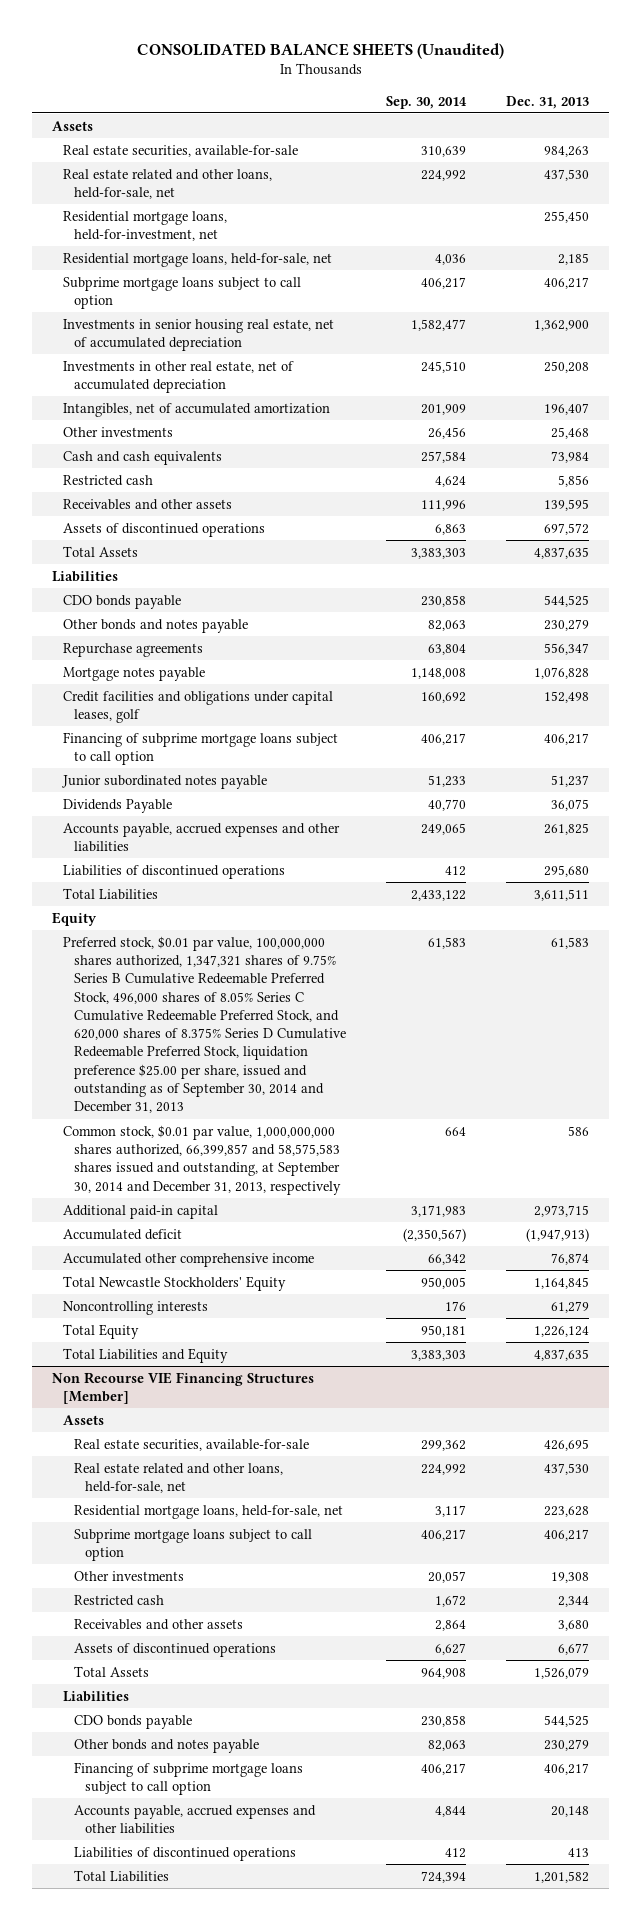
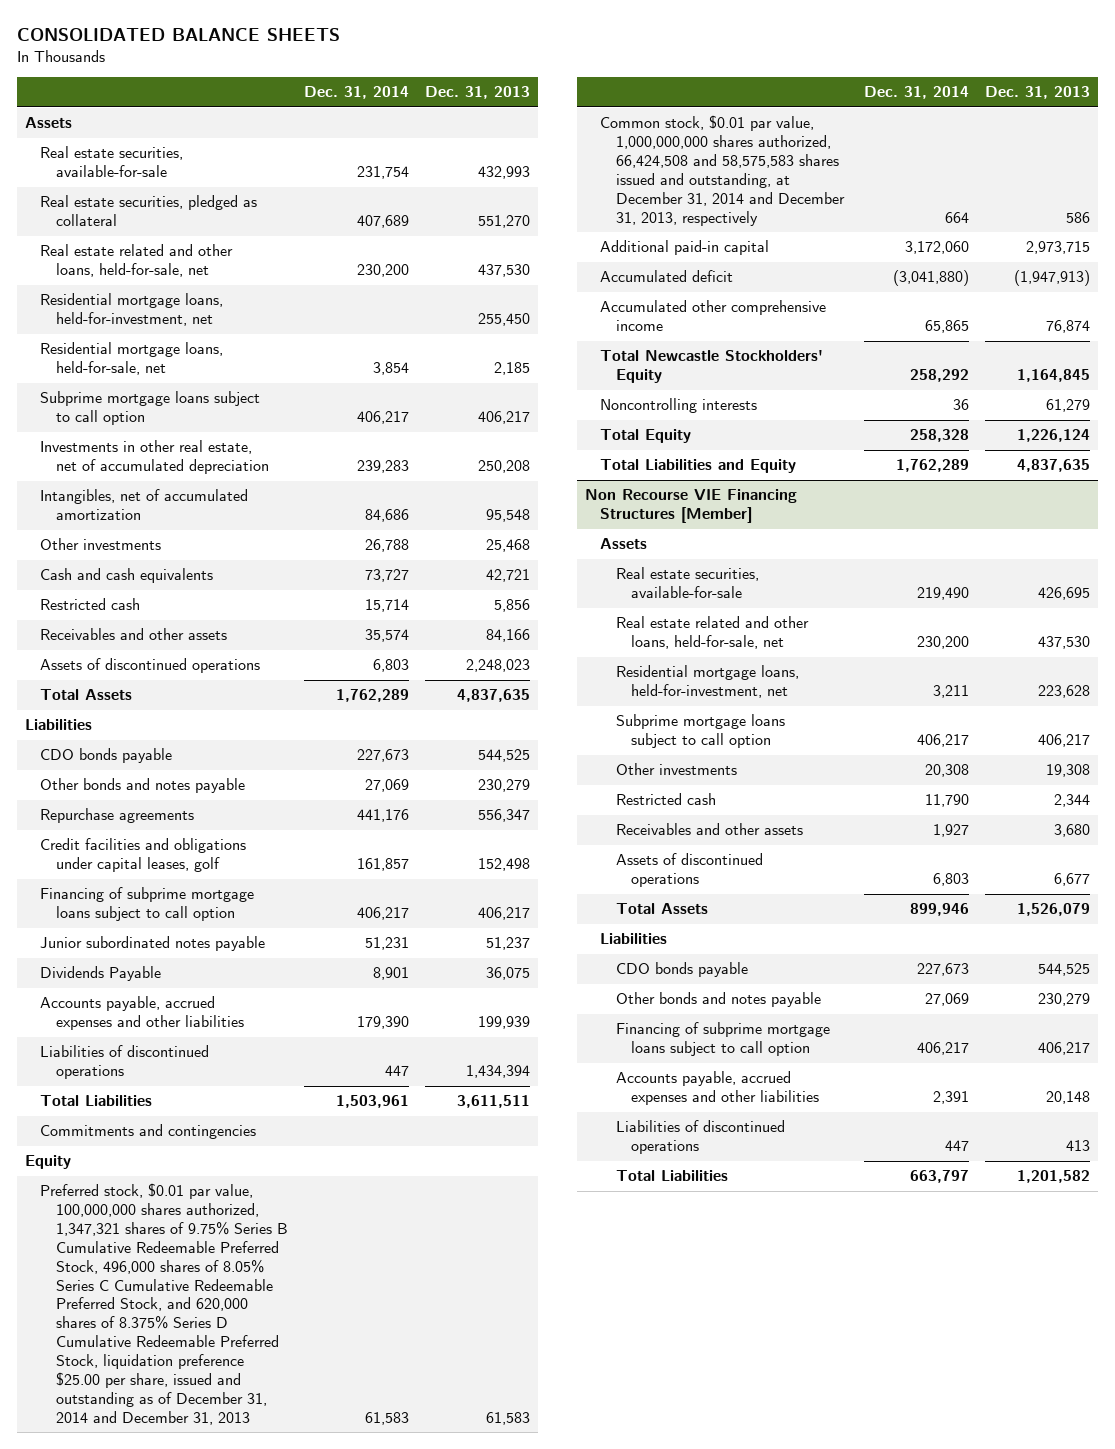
- CONSOLIDATED BALANCE SHEETS (Unaudited)
+ CONSOLIDATED BALANCE SHEETS
- | Sep. 30, 2014 | Dec. 31, 2013
+ | Dec. 31, 2014 | Dec. 31, 2013
- Real estate securities, available-for-sale | 310,639 | 984,263
+ Real estate securities, available-for-sale | 231,754 | 432,993
+ Real estate securities, pledged as collateral | 407,689 | 551,270
- Investments in senior housing real estate, net of accumulated depreciation | 1,582,477 | 1,362,900
- Intangibles, net of accumulated amortization | 201,909 | 196,407
+ Intangibles, net of accumulated amortization | 84,686 | 95,548
- Cash and cash equivalents | 257,584 | 73,984
+ Cash and cash equivalents | 73,727 | 42,721
- Receivables and other assets | 111,996 | 139,595
- Assets of discontinued operations | 6,863 | 697,572
+ Receivables and other assets | 35,574 | 84,166
+ Assets of discontinued operations | 6,803 | 2,248,023
- Mortgage notes payable | 1,148,008 | 1,076,828
- Accounts payable, accrued expenses and other liabilities | 249,065 | 261,825
- Liabilities of discontinued operations | 412 | 295,680
+ Accounts payable, accrued expenses and other liabilities | 179,390 | 199,939
+ Liabilities of discontinued operations | 447 | 1,434,394
+ Commitments and contingencies
- Preferred stock, $0.01 par value, 100,000,000 shares authorized, 1,347,321 shares of 9.75% Series B Cumulative Redeemable Preferred Stock, 496,000 shares of 8.05% Series C Cumulative Redeemable Preferred Stock, and 620,000 shares of 8.375% Series D Cumulative Redeemable Preferred Stock, liquidation preference $25.00 per share, issued and outstanding as of September 30, 2014 and December 31, 2013 | 61,583 | 61,583
- Common stock, $0.01 par value, 1,000,000,000 shares authorized, 66,399,857 and 58,575,583 shares issued and outstanding, at September 30, 2014 and December 31, 2013, respectively | 664 | 586
+ Preferred stock, $0.01 par value, 100,000,000 shares authorized, 1,347,321 shares of 9.75% Series B Cumulative Redeemable Preferred Stock, 496,000 shares of 8.05% Series C Cumulative Redeemable Preferred Stock, and 620,000 shares of 8.375% Series D Cumulative Redeemable Preferred Stock, liquidation preference $25.00 per share, issued and outstanding as of December 31, 2014 and December 31, 2013 | 61,583 | 61,583
+ Common stock, $0.01 par value, 1,000,000,000 shares authorized, 66,424,508 and 58,575,583 shares issued and outstanding, at December 31, 2014 and December 31, 2013, respectively | 664 | 586
@ Non Recourse VIE Financing Structures [Member]
- Residential mortgage loans, held-for-sale, net | 3,117 | 223,628
+ Residential mortgage loans, held-for-investment, net | 3,211 | 223,628

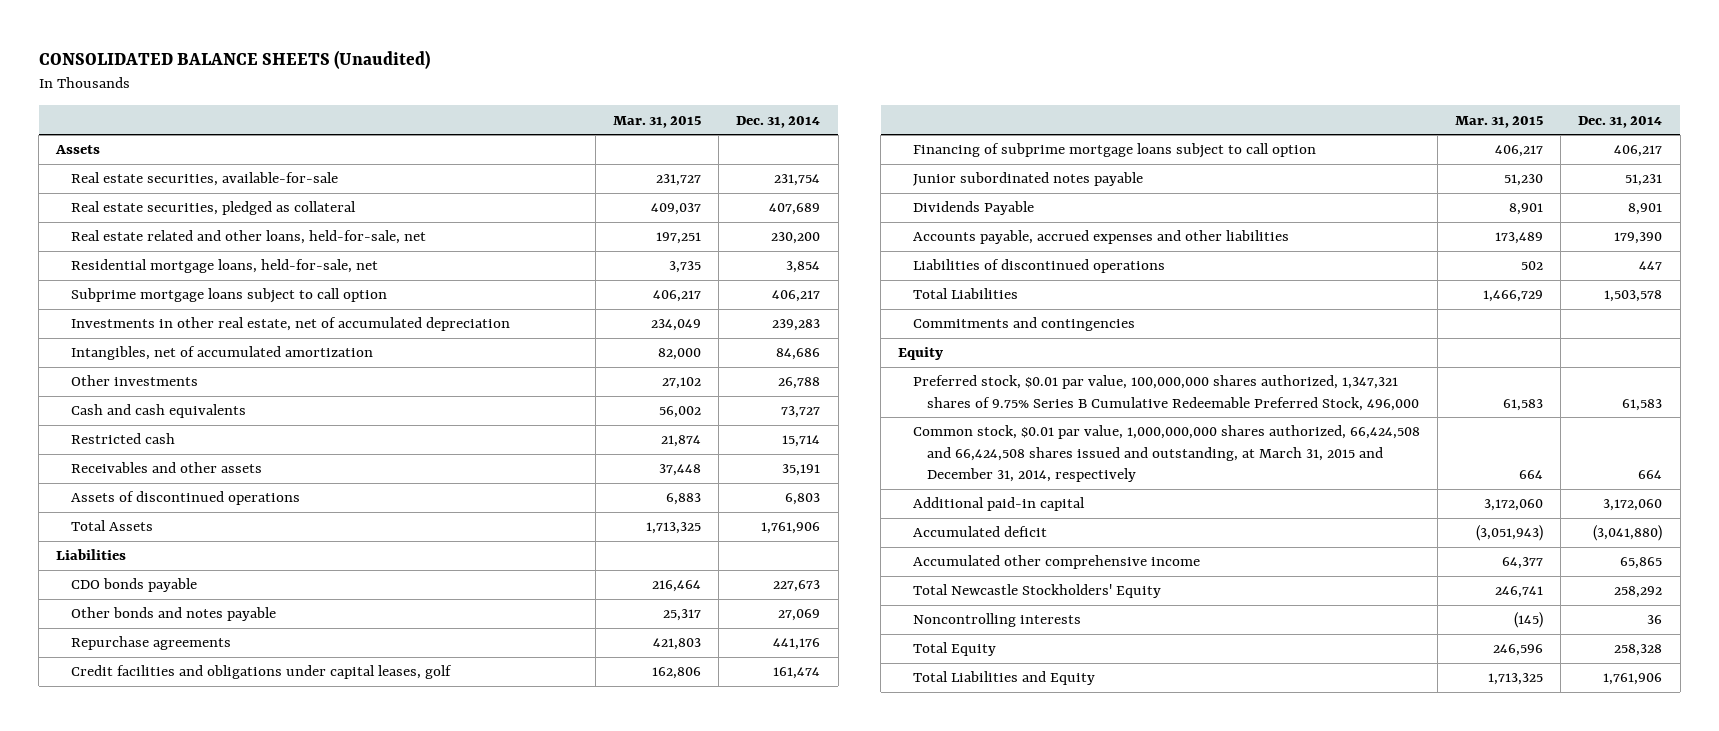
- CONSOLIDATED BALANCE SHEETS
+ CONSOLIDATED BALANCE SHEETS (Unaudited)
- | Dec. 31, 2014 | Dec. 31, 2013
+ | Mar. 31, 2015 | Dec. 31, 2014
- Residential mortgage loans, held-for-investment, net | | 255,450
- Receivables and other assets | 35,574 | 84,166
+ Receivables and other assets | 37,448 | 35,191
- Total Assets | 1,762,289 | 4,837,635
+ Total Assets | 1,713,325 | 1,761,906
- Credit facilities and obligations under capital leases, golf | 161,857 | 152,498
+ Credit facilities and obligations under capital leases, golf | 162,806 | 161,474
- Total Liabilities | 1,503,961 | 3,611,511
+ Total Liabilities | 1,466,729 | 1,503,578
- Preferred stock, $0.01 par value, 100,000,000 shares authorized, 1,347,321 shares of 9.75% Series B Cumulative Redeemable Preferred Stock, 496,000 shares of 8.05% Series C Cumulative Redeemable Preferred Stock, and 620,000 shares of 8.375% Series D Cumulative Redeemable Preferred Stock, liquidation preference $25.00 per share, issued and outstanding as of December 31, 2014 and December 31, 2013 | 61,583 | 61,583
- Common stock, $0.01 par value, 1,000,000,000 shares authorized, 66,424,508 and 58,575,583 shares issued and outstanding, at December 31, 2014 and December 31, 2013, respectively | 664 | 586
+ Preferred stock, $0.01 par value, 100,000,000 shares authorized, 1,347,321 shares of 9.75% Series B Cumulative Redeemable Preferred Stock, 496,000 | 61,583 | 61,583
+ Common stock, $0.01 par value, 1,000,000,000 shares authorized, 66,424,508 and 66,424,508 shares issued and outstanding, at March 31, 2015 and December 31, 2014, respectively | 664 | 664
- Total Liabilities and Equity | 1,762,289 | 4,837,635
- Non Recourse VIE Financing Structures [Member]
- Assets
- Real estate securities, available-for-sale | 219,490 | 426,695
- Real estate related and other loans, held-for-sale, net | 230,200 | 437,530
- Residential mortgage loans, held-for-investment, net | 3,211 | 223,628
- Subprime mortgage loans subject to call option | 406,217 | 406,217
- Other investments | 20,308 | 19,308
- Restricted cash | 11,790 | 2,344
- Receivables and other assets | 1,927 | 3,680
- Assets of discontinued operations | 6,803 | 6,677
- Total Assets | 899,946 | 1,526,079
- Liabilities
- CDO bonds payable | 227,673 | 544,525
- Other bonds and notes payable | 27,069 | 230,279
- Financing of subprime mortgage loans subject to call option | 406,217 | 406,217
- Accounts payable, accrued expenses and other liabilities | 2,391 | 20,148
- Liabilities of discontinued operations | 447 | 413
- Total Liabilities | 663,797 | 1,201,582
+ Total Liabilities and Equity | 1,713,325 | 1,761,906

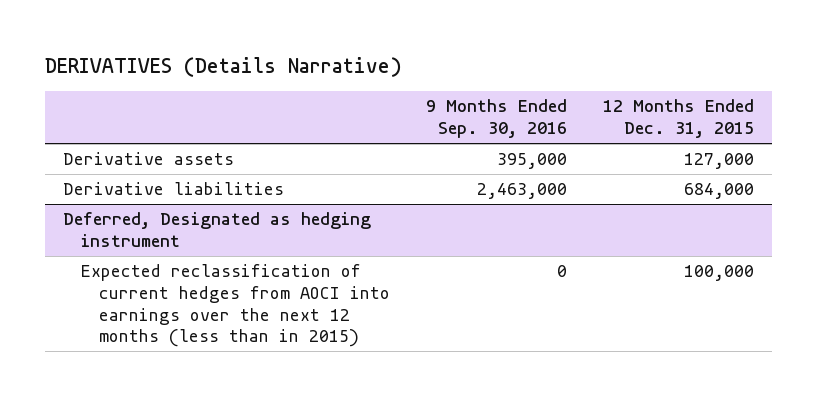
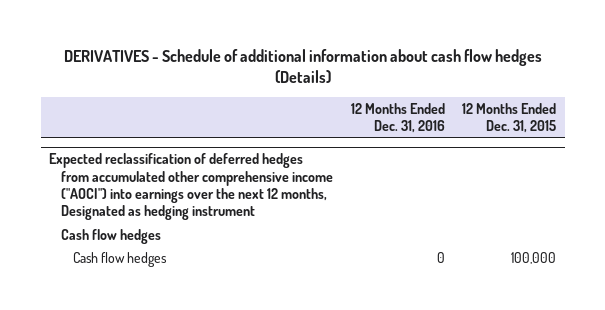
- DERIVATIVES (Details Narrative)
+ DERIVATIVES - Schedule of additional information about cash flow hedges (Details)
- | 9 Months Ended Sep. 30, 2016 | 12 Months Ended Dec. 31, 2015
+ | 12 Months Ended Dec. 31, 2016 | 12 Months Ended Dec. 31, 2015
- Derivative assets | 395,000 | 127,000
- Derivative liabilities | 2,463,000 | 684,000
- Deferred, Designated as hedging instrument
- Expected reclassification of current hedges from AOCI into earnings over the next 12 months (less than in 2015) | 0 | 100,000
+ Expected reclassification of deferred hedges from accumulated other comprehensive income ("AOCI") into earnings over the next 12 months, Designated as hedging instrument
+ Cash flow hedges
+ Cash flow hedges | 0 | 100,000

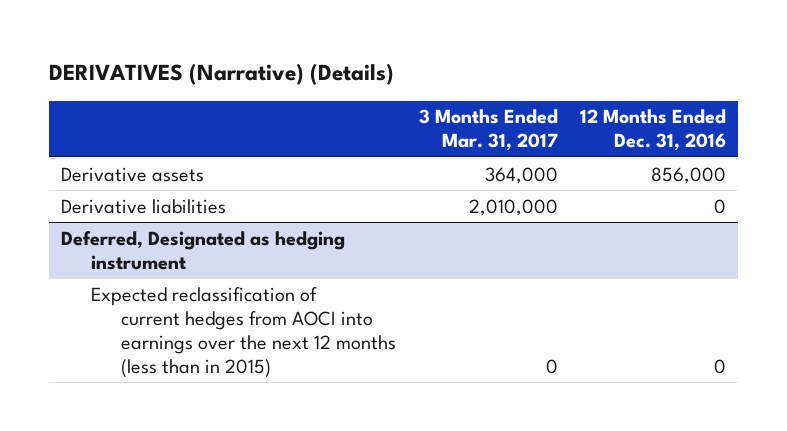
- DERIVATIVES - Schedule of additional information about cash flow hedges (Details)
+ DERIVATIVES (Narrative) (Details)
- | 12 Months Ended Dec. 31, 2016 | 12 Months Ended Dec. 31, 2015
+ | 3 Months Ended Mar. 31, 2017 | 12 Months Ended Dec. 31, 2016
- Expected reclassification of deferred hedges from accumulated other comprehensive income ("AOCI") into earnings over the next 12 months, Designated as hedging instrument
- Cash flow hedges
- Cash flow hedges | 0 | 100,000
+ Derivative assets | 364,000 | 856,000
+ Derivative liabilities | 2,010,000 | 0
+ Deferred, Designated as hedging instrument
+ Expected reclassification of current hedges from AOCI into earnings over the next 12 months (less than in 2015) | 0 | 0

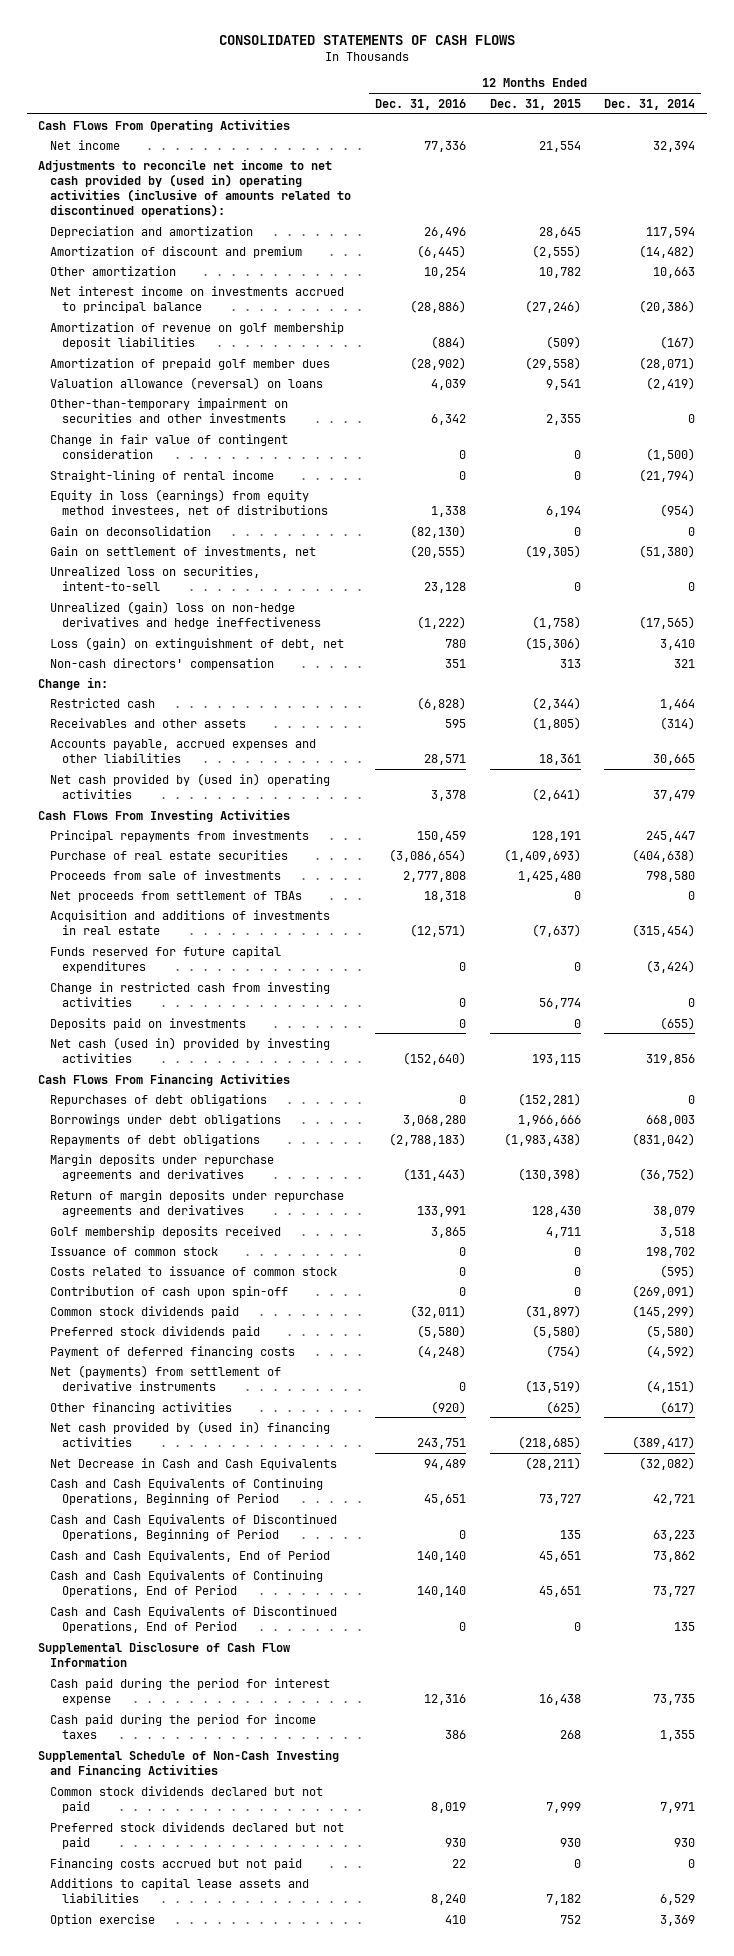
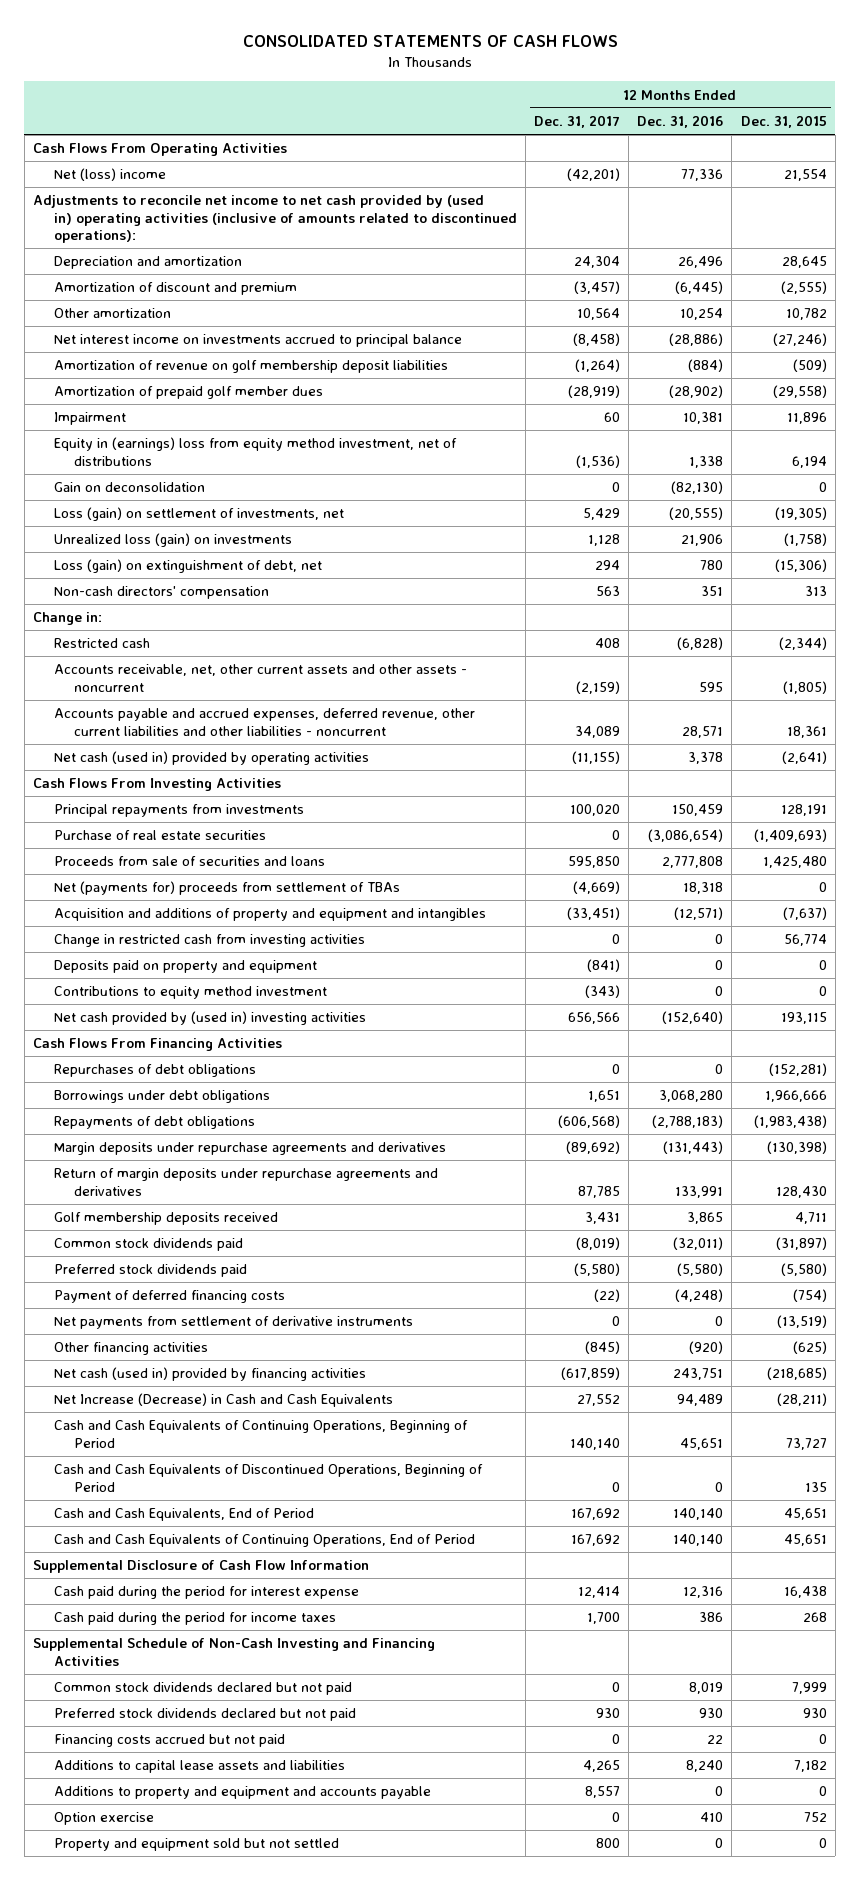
- | 12 Months Ended Dec. 31, 2016 | 12 Months Ended Dec. 31, 2015 | 12 Months Ended Dec. 31, 2014
+ | 12 Months Ended Dec. 31, 2017 | 12 Months Ended Dec. 31, 2016 | 12 Months Ended Dec. 31, 2015
- Net income | 77,336 | 21,554 | 32,394
+ Net (loss) income | (42,201) | 77,336 | 21,554
- Valuation allowance (reversal) on loans | 4,039 | 9,541 | (2,419)
- Other-than-temporary impairment on securities and other investments | 6,342 | 2,355 | 0
- Change in fair value of contingent consideration | 0 | 0 | (1,500)
- Straight-lining of rental income | 0 | 0 | (21,794)
- Equity in loss (earnings) from equity method investees, net of distributions | 1,338 | 6,194 | (954)
+ Impairment | 60 | 10,381 | 11,896
+ Equity in (earnings) loss from equity method investment, net of distributions | (1,536) | 1,338 | 6,194
- Gain on settlement of investments, net | (20,555) | (19,305) | (51,380)
- Unrealized loss on securities, intent-to-sell | 23,128 | 0 | 0
- Unrealized (gain) loss on non-hedge derivatives and hedge ineffectiveness | (1,222) | (1,758) | (17,565)
+ Loss (gain) on settlement of investments, net | 5,429 | (20,555) | (19,305)
+ Unrealized loss (gain) on investments | 1,128 | 21,906 | (1,758)
- Receivables and other assets | 595 | (1,805) | (314)
- Accounts payable, accrued expenses and other liabilities | 28,571 | 18,361 | 30,665
- Net cash provided by (used in) operating activities | 3,378 | (2,641) | 37,479
+ Accounts receivable, net, other current assets and other assets - noncurrent | (2,159) | 595 | (1,805)
+ Accounts payable and accrued expenses, deferred revenue, other current liabilities and other liabilities - noncurrent | 34,089 | 28,571 | 18,361
+ Net cash (used in) provided by operating activities | (11,155) | 3,378 | (2,641)
- Proceeds from sale of investments | 2,777,808 | 1,425,480 | 798,580
- Net proceeds from settlement of TBAs | 18,318 | 0 | 0
- Acquisition and additions of investments in real estate | (12,571) | (7,637) | (315,454)
- Funds reserved for future capital expenditures | 0 | 0 | (3,424)
+ Proceeds from sale of securities and loans | 595,850 | 2,777,808 | 1,425,480
+ Net (payments for) proceeds from settlement of TBAs | (4,669) | 18,318 | 0
+ Acquisition and additions of property and equipment and intangibles | (33,451) | (12,571) | (7,637)
- Deposits paid on investments | 0 | 0 | (655)
- Net cash (used in) provided by investing activities | (152,640) | 193,115 | 319,856
+ Deposits paid on property and equipment | (841) | 0 | 0
+ Contributions to equity method investment | (343) | 0 | 0
+ Net cash provided by (used in) investing activities | 656,566 | (152,640) | 193,115
- Issuance of common stock | 0 | 0 | 198,702
- Costs related to issuance of common stock | 0 | 0 | (595)
- Contribution of cash upon spin-off | 0 | 0 | (269,091)
- Net (payments) from settlement of derivative instruments | 0 | (13,519) | (4,151)
+ Net payments from settlement of derivative instruments | 0 | 0 | (13,519)
- Net cash provided by (used in) financing activities | 243,751 | (218,685) | (389,417)
- Net Decrease in Cash and Cash Equivalents | 94,489 | (28,211) | (32,082)
+ Net cash (used in) provided by financing activities | (617,859) | 243,751 | (218,685)
+ Net Increase (Decrease) in Cash and Cash Equivalents | 27,552 | 94,489 | (28,211)
- Cash and Cash Equivalents of Discontinued Operations, End of Period | 0 | 0 | 135
+ Additions to property and equipment and accounts payable | 8,557 | 0 | 0
+ Property and equipment sold but not settled | 800 | 0 | 0

